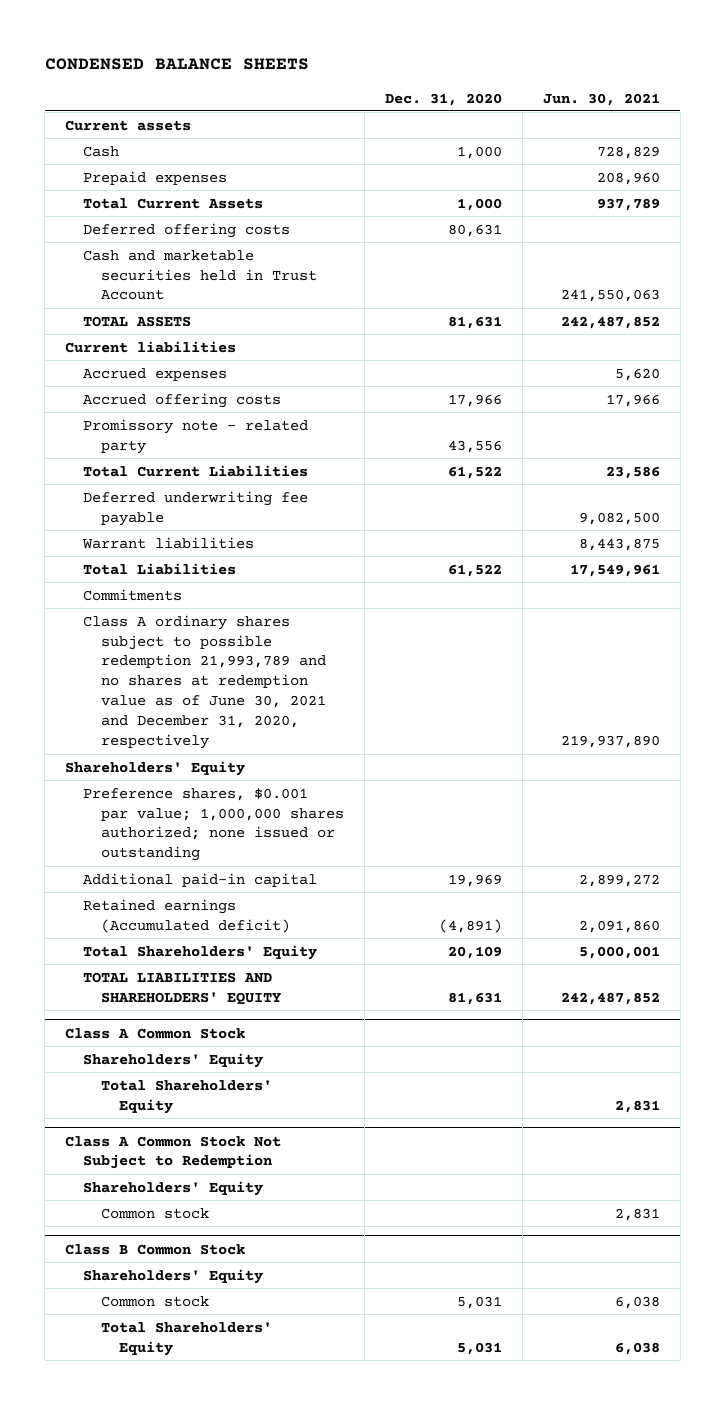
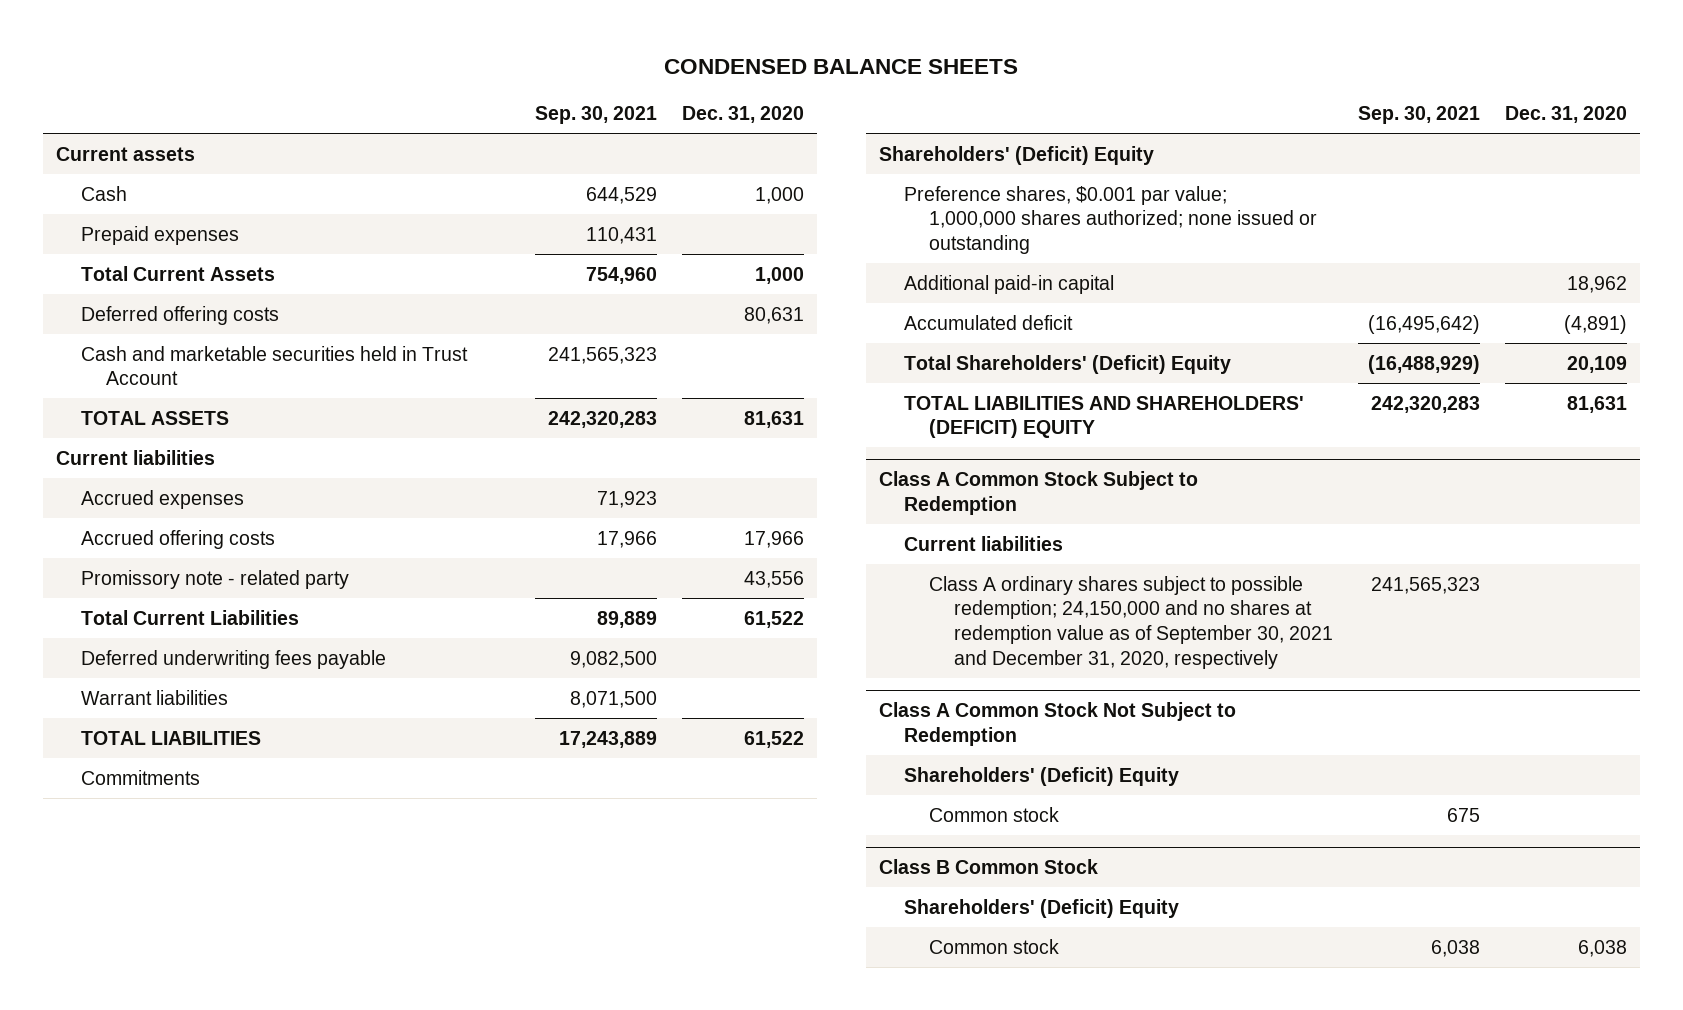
- | Dec. 31, 2020 | Jun. 30, 2021
+ | Sep. 30, 2021 | Dec. 31, 2020
- Deferred underwriting fee payable | | 9,082,500
+ Deferred underwriting fees payable | 9,082,500 |
- Total Liabilities | 61,522 | 17,549,961
+ TOTAL LIABILITIES | 17,243,889 | 61,522
- Class A ordinary shares subject to possible redemption 21,993,789 and no shares at redemption value as of June 30, 2021 and December 31, 2020, respectively | | 219,937,890
- Shareholders' Equity
+ Shareholders' (Deficit) Equity
- Additional paid-in capital | 19,969 | 2,899,272
- Retained earnings (Accumulated deficit) | (4,891) | 2,091,860
- Total Shareholders' Equity | 20,109 | 5,000,001
- TOTAL LIABILITIES AND SHAREHOLDERS' EQUITY | 81,631 | 242,487,852
- Class A Common Stock
- Shareholders' Equity
- Total Shareholders' Equity | | 2,831
+ Additional paid-in capital | | 18,962
+ Accumulated deficit | (16,495,642) | (4,891)
+ Total Shareholders' (Deficit) Equity | (16,488,929) | 20,109
+ TOTAL LIABILITIES AND SHAREHOLDERS' (DEFICIT) EQUITY | 242,320,283 | 81,631
+ Class A Common Stock Subject to Redemption
+ Current liabilities
+ Class A ordinary shares subject to possible redemption; 24,150,000 and no shares at redemption value as of September 30, 2021 and December 31, 2020, respectively | 241,565,323 |
@ Class A Common Stock Not Subject to Redemption
- Shareholders' Equity
+ Shareholders' (Deficit) Equity
@ Class B Common Stock
- Shareholders' Equity
- Common stock | 5,031 | 6,038
- Total Shareholders' Equity | 5,031 | 6,038
+ Shareholders' (Deficit) Equity
+ Common stock | 6,038 | 6,038

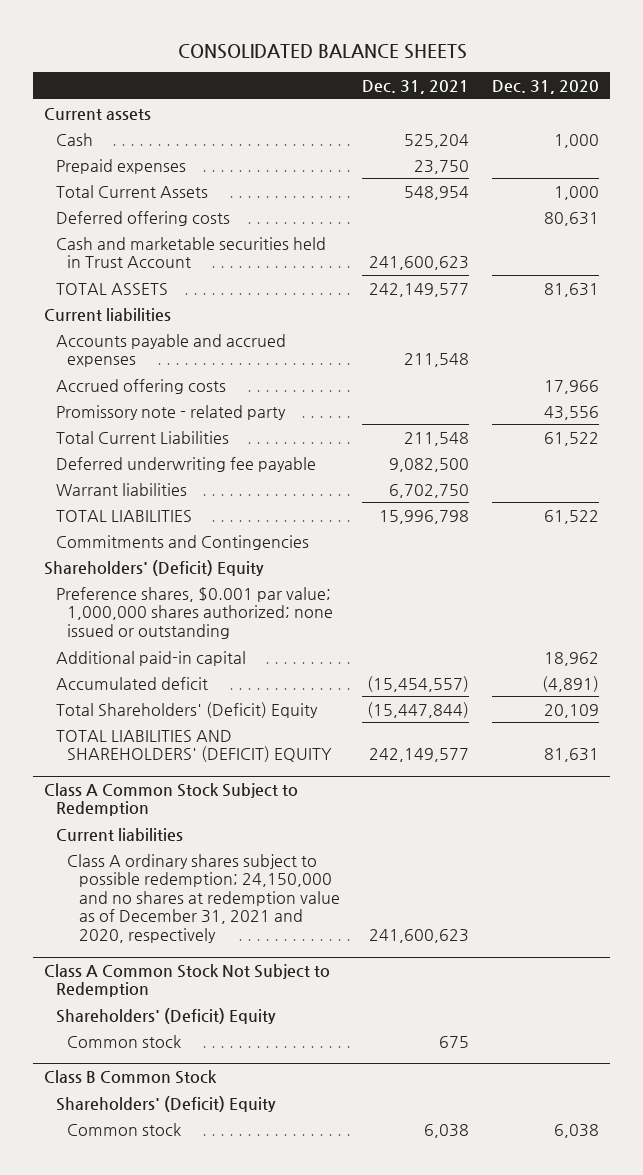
- CONDENSED BALANCE SHEETS
+ CONSOLIDATED BALANCE SHEETS
- | Sep. 30, 2021 | Dec. 31, 2020
+ | Dec. 31, 2021 | Dec. 31, 2020
- Accrued expenses | 71,923 |
+ Accounts payable and accrued expenses | 211,548 |
- Deferred underwriting fees payable | 9,082,500 |
+ Deferred underwriting fee payable | 9,082,500 |
- Commitments
+ Commitments and Contingencies
@ Class A Common Stock Subject to Redemption
- Class A ordinary shares subject to possible redemption; 24,150,000 and no shares at redemption value as of September 30, 2021 and December 31, 2020, respectively | 241,565,323 |
+ Class A ordinary shares subject to possible redemption; 24,150,000 and no shares at redemption value as of December 31, 2021 and 2020, respectively | 241,600,623 |

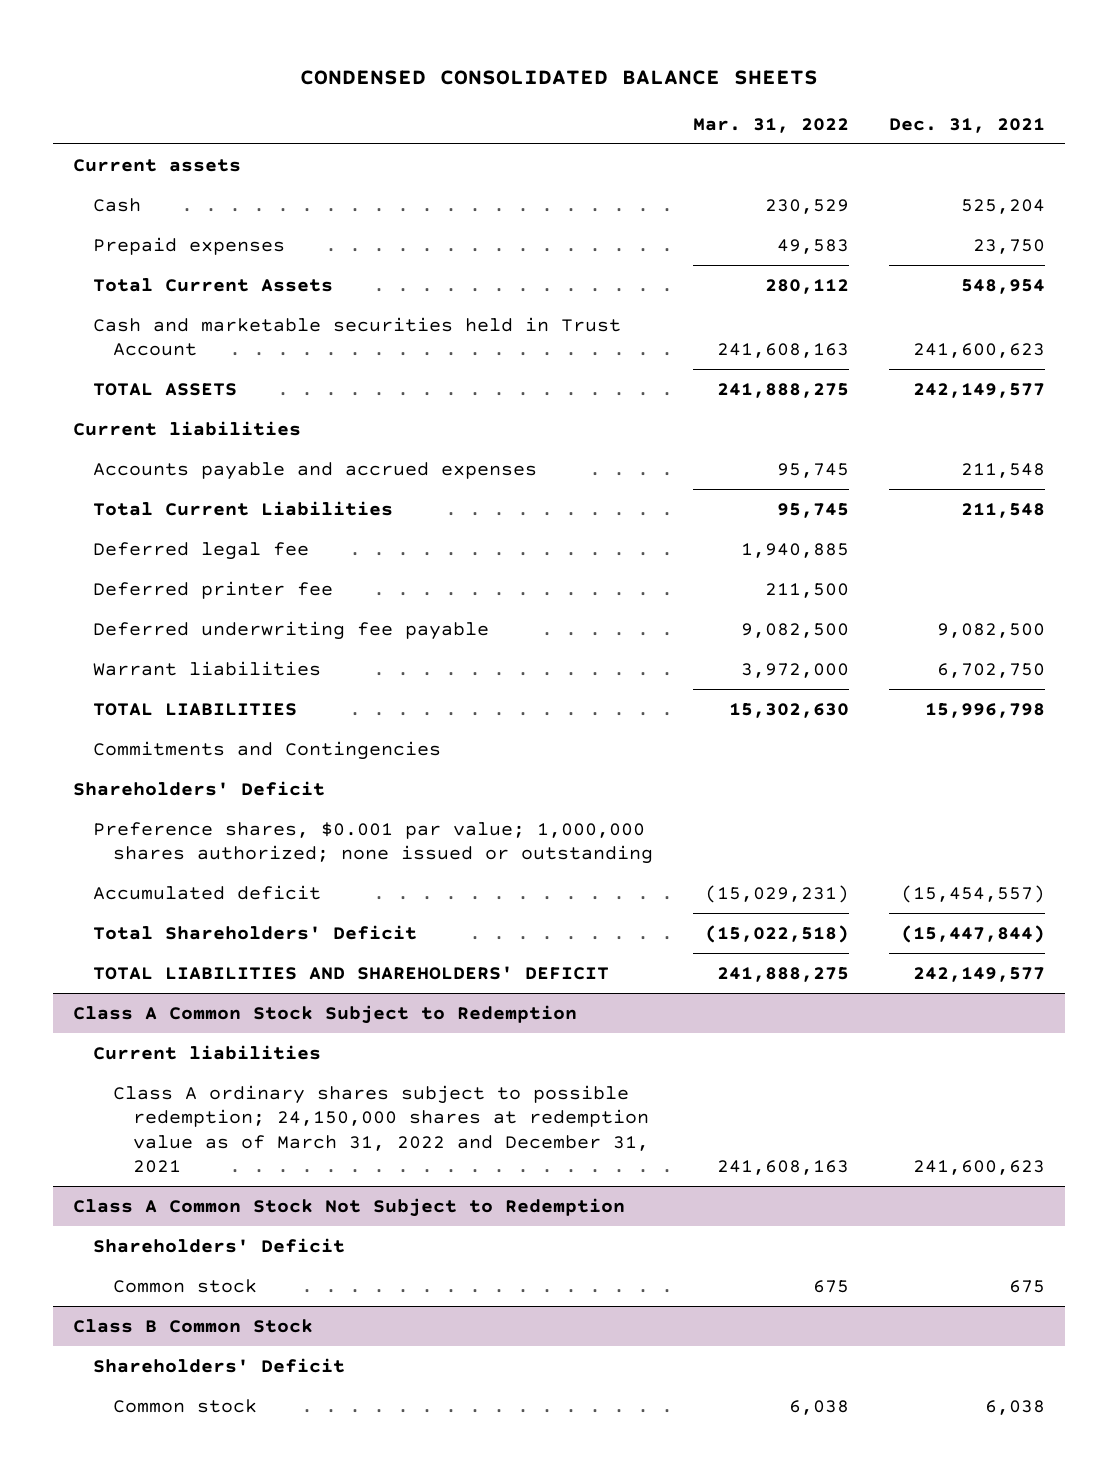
- CONSOLIDATED BALANCE SHEETS
+ CONDENSED CONSOLIDATED BALANCE SHEETS
- | Dec. 31, 2021 | Dec. 31, 2020
+ | Mar. 31, 2022 | Dec. 31, 2021
- Deferred offering costs | | 80,631
- Accrued offering costs | | 17,966
- Promissory note - related party | | 43,556
+ Deferred legal fee | 1,940,885 |
+ Deferred printer fee | 211,500 |
- Shareholders' (Deficit) Equity
+ Shareholders' Deficit
- Additional paid-in capital | | 18,962
- Total Shareholders' (Deficit) Equity | (15,447,844) | 20,109
- TOTAL LIABILITIES AND SHAREHOLDERS' (DEFICIT) EQUITY | 242,149,577 | 81,631
+ Total Shareholders' Deficit | (15,022,518) | (15,447,844)
+ TOTAL LIABILITIES AND SHAREHOLDERS' DEFICIT | 241,888,275 | 242,149,577
@ Class A Common Stock Subject to Redemption
- Class A ordinary shares subject to possible redemption; 24,150,000 and no shares at redemption value as of December 31, 2021 and 2020, respectively | 241,600,623 |
+ Class A ordinary shares subject to possible redemption; 24,150,000 shares at redemption value as of March 31, 2022 and December 31, 2021 | 241,608,163 | 241,600,623
@ Class A Common Stock Not Subject to Redemption
- Shareholders' (Deficit) Equity
+ Shareholders' Deficit
@ Class B Common Stock
- Shareholders' (Deficit) Equity
+ Shareholders' Deficit

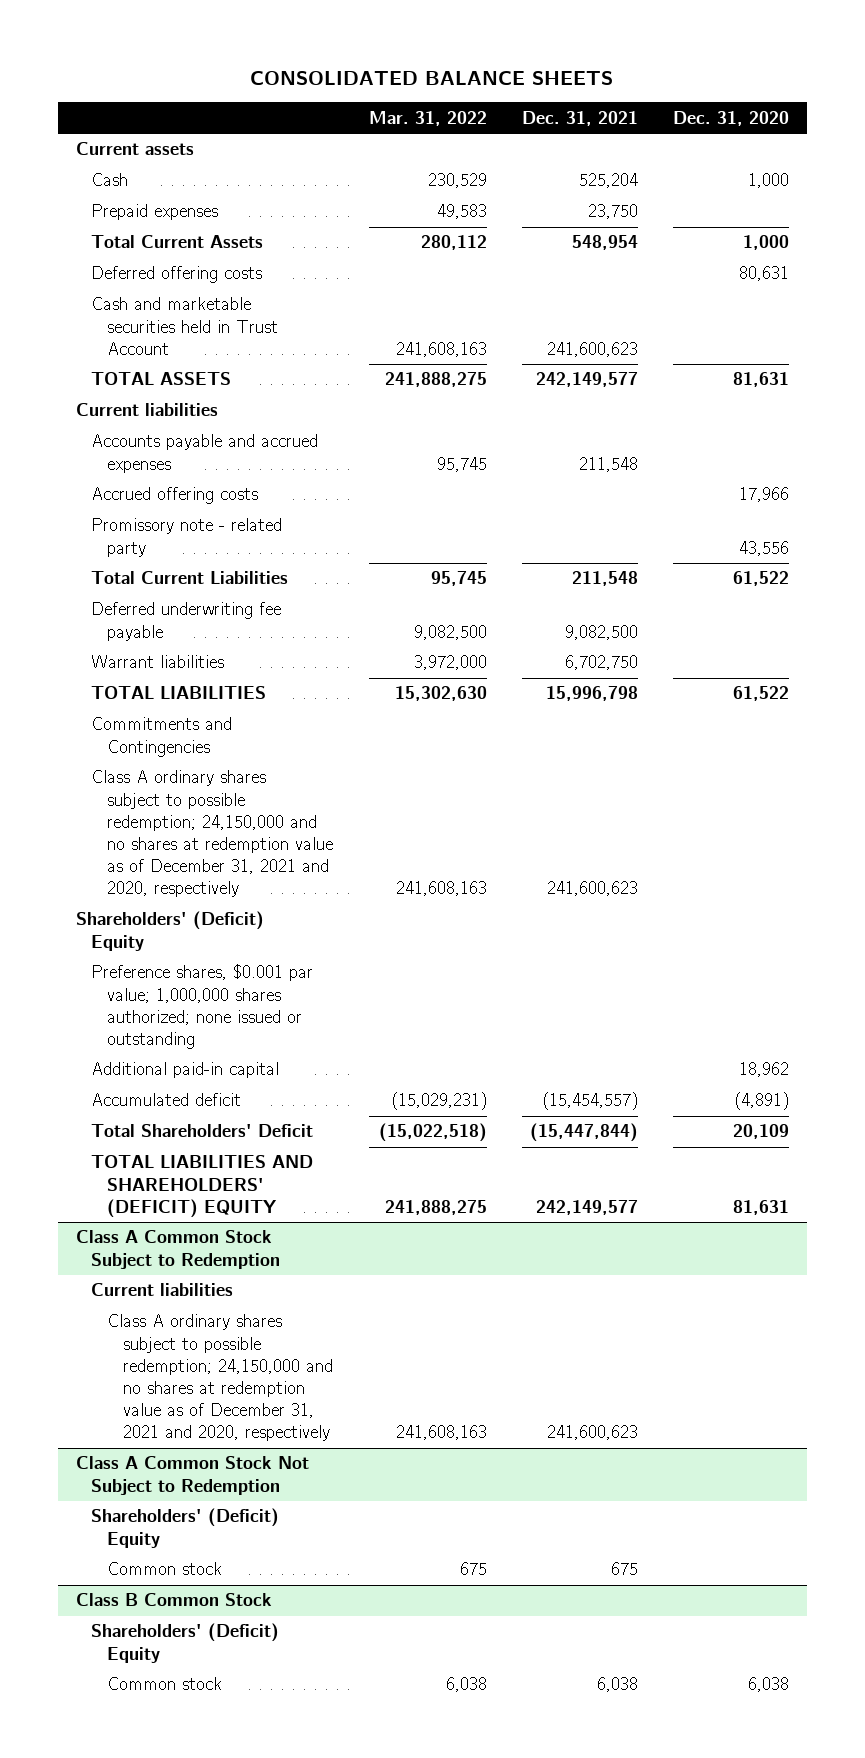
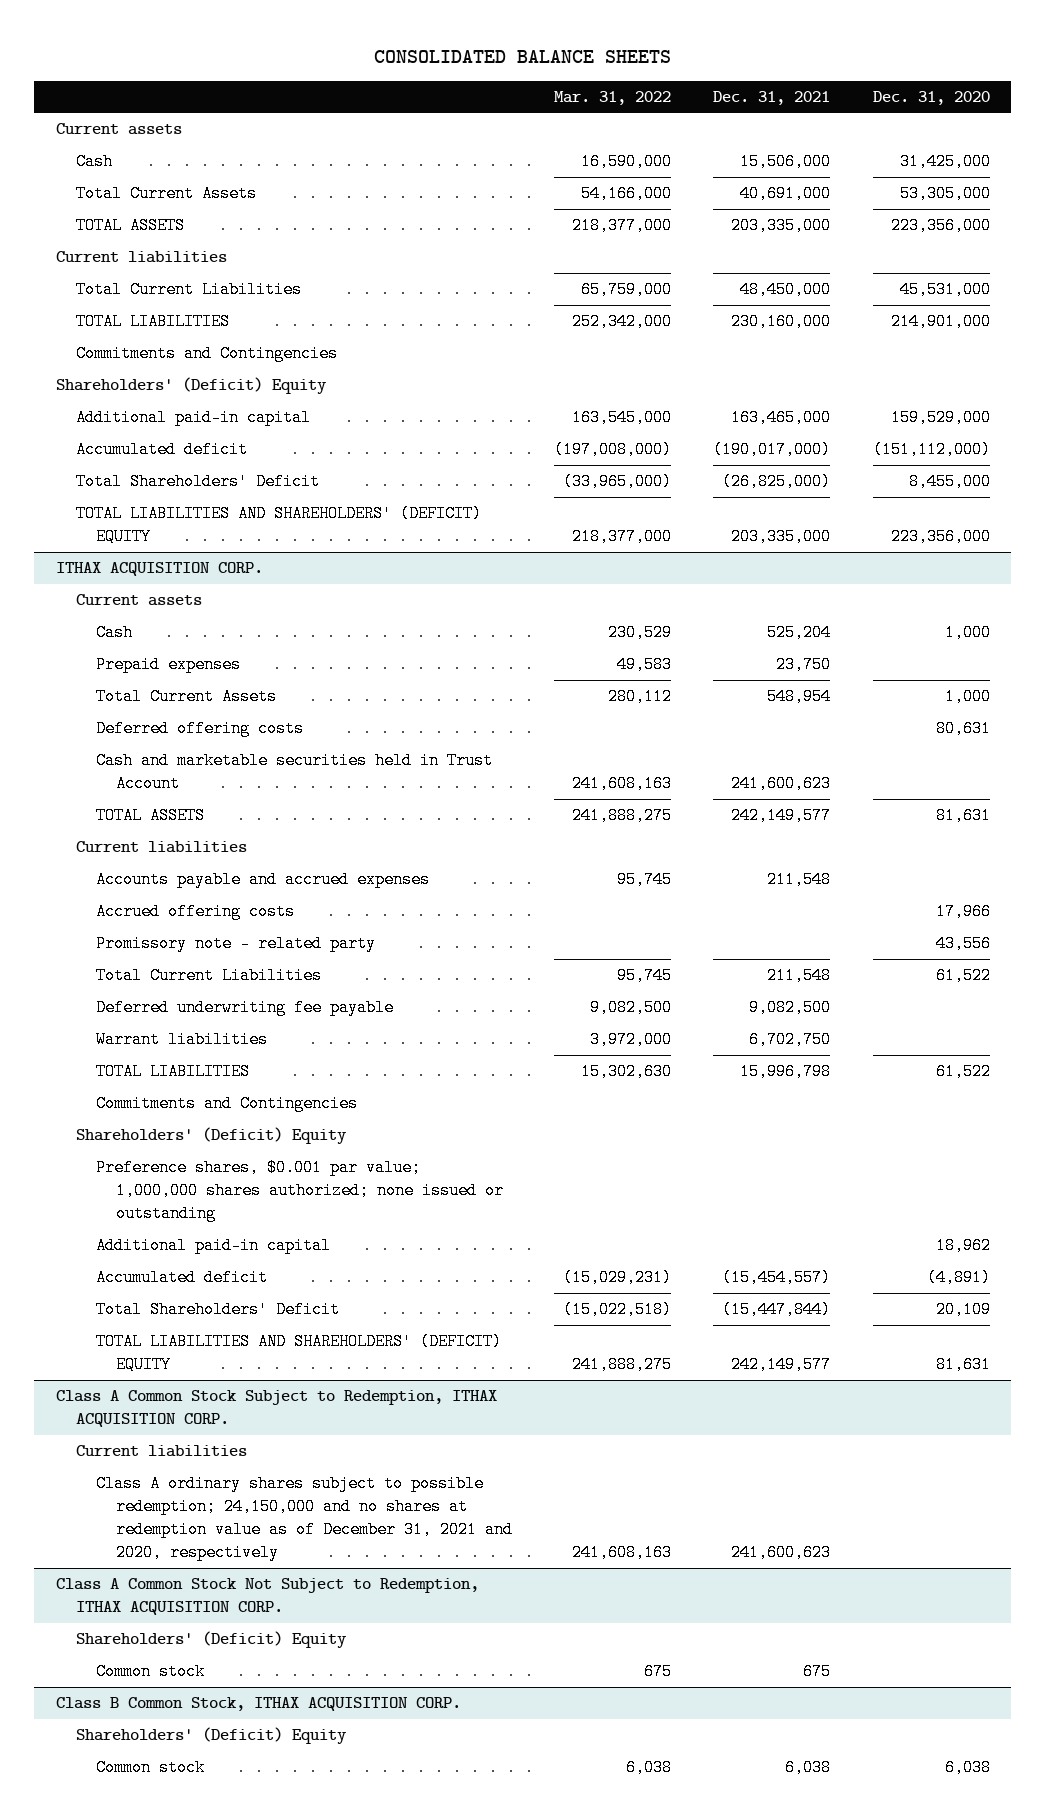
+ Cash | 16,590,000 | 15,506,000 | 31,425,000
+ Total Current Assets | 54,166,000 | 40,691,000 | 53,305,000
+ TOTAL ASSETS | 218,377,000 | 203,335,000 | 223,356,000
+ Current liabilities
+ Total Current Liabilities | 65,759,000 | 48,450,000 | 45,531,000
+ TOTAL LIABILITIES | 252,342,000 | 230,160,000 | 214,901,000
+ Commitments and Contingencies
+ Shareholders' (Deficit) Equity
+ Additional paid-in capital | 163,545,000 | 163,465,000 | 159,529,000
+ Accumulated deficit | (197,008,000) | (190,017,000) | (151,112,000)
+ Total Shareholders' Deficit | (33,965,000) | (26,825,000) | 8,455,000
+ TOTAL LIABILITIES AND SHAREHOLDERS' (DEFICIT) EQUITY | 218,377,000 | 203,335,000 | 223,356,000
+ ITHAX ACQUISITION CORP.
+ Current assets
- Class A ordinary shares subject to possible redemption; 24,150,000 and no shares at redemption value as of December 31, 2021 and 2020, respectively | 241,608,163 | 241,600,623 |
- Class A Common Stock Subject to Redemption
+ Class A Common Stock Subject to Redemption, ITHAX ACQUISITION CORP.
- Class A Common Stock Not Subject to Redemption
+ Class A Common Stock Not Subject to Redemption, ITHAX ACQUISITION CORP.
- Class B Common Stock
+ Class B Common Stock, ITHAX ACQUISITION CORP.

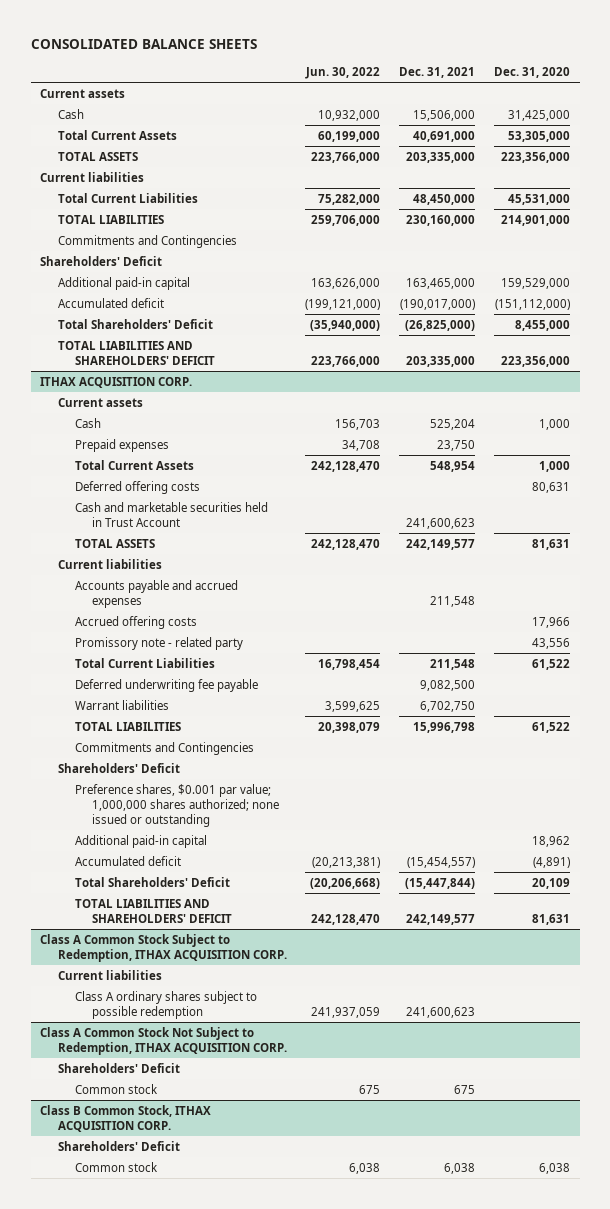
- | Mar. 31, 2022 | Dec. 31, 2021 | Dec. 31, 2020
+ | Jun. 30, 2022 | Dec. 31, 2021 | Dec. 31, 2020
- Shareholders' (Deficit) Equity
+ Shareholders' Deficit
- TOTAL LIABILITIES AND SHAREHOLDERS' (DEFICIT) EQUITY | 218,377,000 | 203,335,000 | 223,356,000
+ TOTAL LIABILITIES AND SHAREHOLDERS' DEFICIT | 223,766,000 | 203,335,000 | 223,356,000
@ ITHAX ACQUISITION CORP.
- Shareholders' (Deficit) Equity
+ Shareholders' Deficit
- TOTAL LIABILITIES AND SHAREHOLDERS' (DEFICIT) EQUITY | 241,888,275 | 242,149,577 | 81,631
+ TOTAL LIABILITIES AND SHAREHOLDERS' DEFICIT | 242,128,470 | 242,149,577 | 81,631
@ Class A Common Stock Subject to Redemption, ITHAX ACQUISITION CORP.
- Class A ordinary shares subject to possible redemption; 24,150,000 and no shares at redemption value as of December 31, 2021 and 2020, respectively | 241,608,163 | 241,600,623 |
+ Class A ordinary shares subject to possible redemption | 241,937,059 | 241,600,623 |
@ Class A Common Stock Not Subject to Redemption, ITHAX ACQUISITION CORP.
- Shareholders' (Deficit) Equity
+ Shareholders' Deficit
@ Class B Common Stock, ITHAX ACQUISITION CORP.
- Shareholders' (Deficit) Equity
+ Shareholders' Deficit

